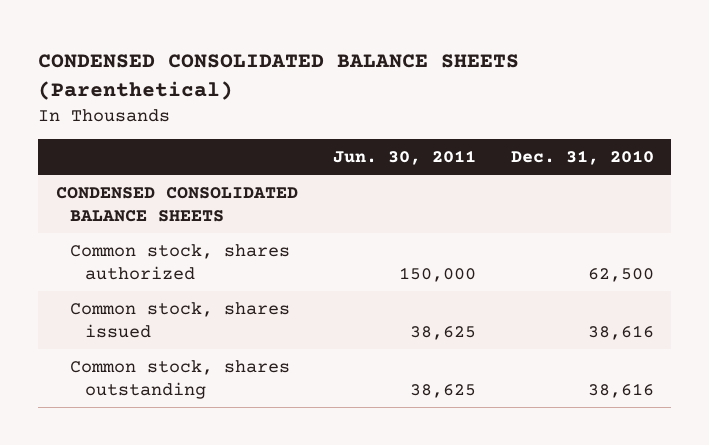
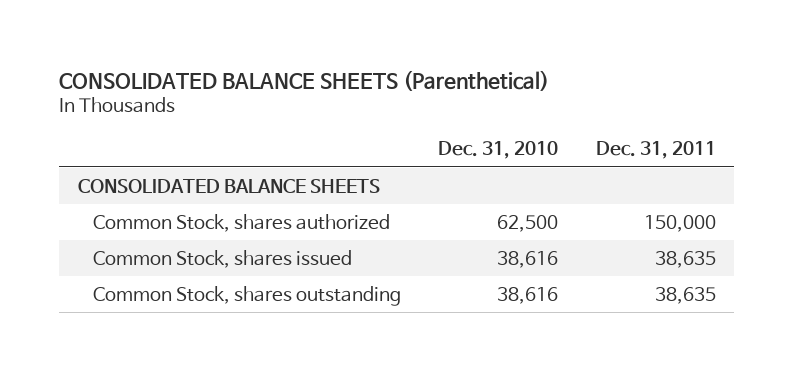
- CONDENSED CONSOLIDATED BALANCE SHEETS (Parenthetical)
+ CONSOLIDATED BALANCE SHEETS (Parenthetical)
- | Jun. 30, 2011 | Dec. 31, 2010
+ | Dec. 31, 2010 | Dec. 31, 2011
- CONDENSED CONSOLIDATED BALANCE SHEETS
- Common stock, shares authorized | 150,000 | 62,500
- Common stock, shares issued | 38,625 | 38,616
- Common stock, shares outstanding | 38,625 | 38,616
+ CONSOLIDATED BALANCE SHEETS
+ Common Stock, shares authorized | 62,500 | 150,000
+ Common Stock, shares issued | 38,616 | 38,635
+ Common Stock, shares outstanding | 38,616 | 38,635

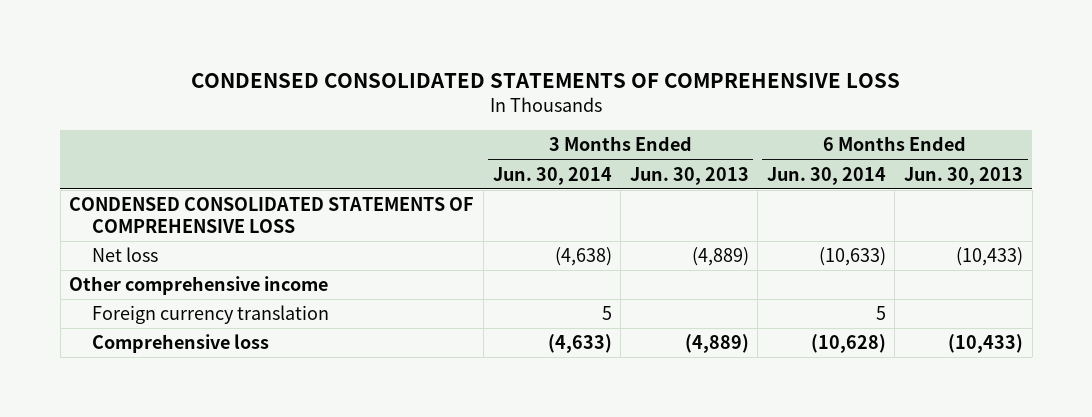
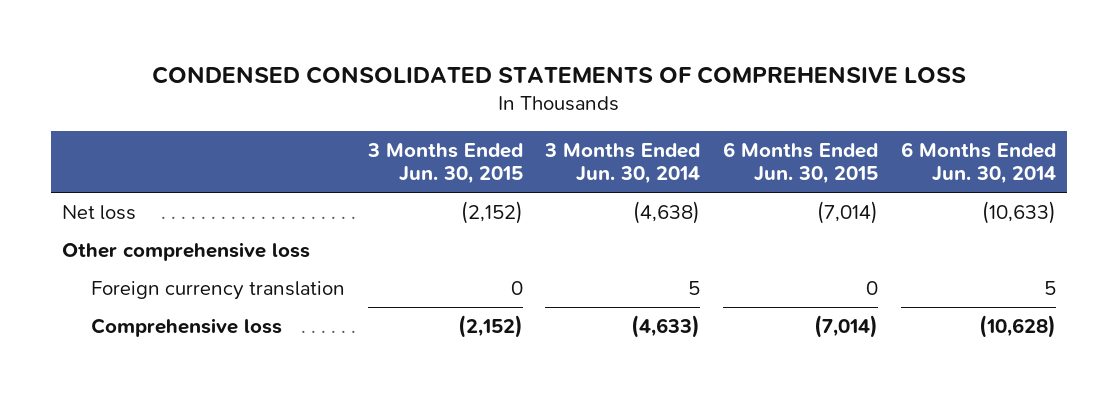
- | 3 Months Ended Jun. 30, 2014 | 3 Months Ended Jun. 30, 2013 | 6 Months Ended Jun. 30, 2014 | 6 Months Ended Jun. 30, 2013
+ | 3 Months Ended Jun. 30, 2015 | 3 Months Ended Jun. 30, 2014 | 6 Months Ended Jun. 30, 2015 | 6 Months Ended Jun. 30, 2014
- CONDENSED CONSOLIDATED STATEMENTS OF COMPREHENSIVE LOSS
- Other comprehensive income
+ Other comprehensive loss

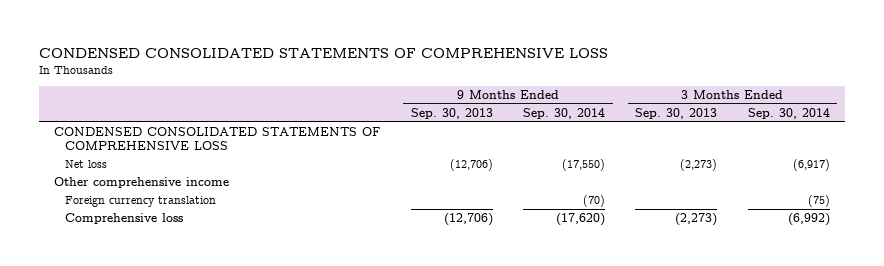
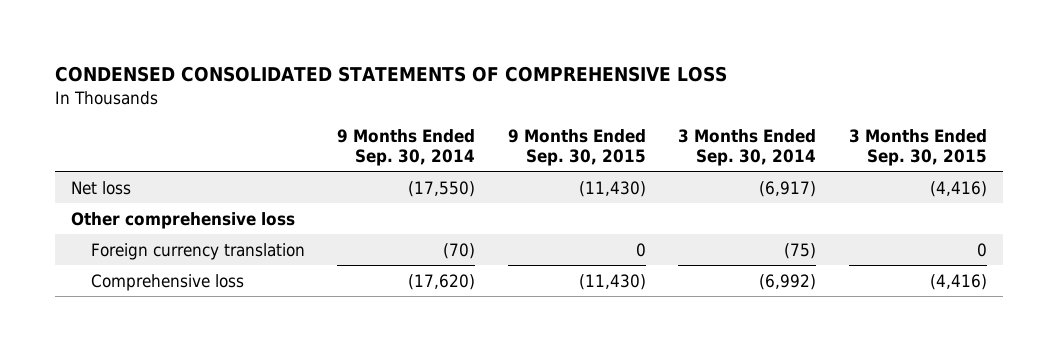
- | 9 Months Ended Sep. 30, 2013 | 9 Months Ended Sep. 30, 2014 | 3 Months Ended Sep. 30, 2013 | 3 Months Ended Sep. 30, 2014
+ | 9 Months Ended Sep. 30, 2014 | 9 Months Ended Sep. 30, 2015 | 3 Months Ended Sep. 30, 2014 | 3 Months Ended Sep. 30, 2015
- CONDENSED CONSOLIDATED STATEMENTS OF COMPREHENSIVE LOSS
- Other comprehensive income
+ Other comprehensive loss

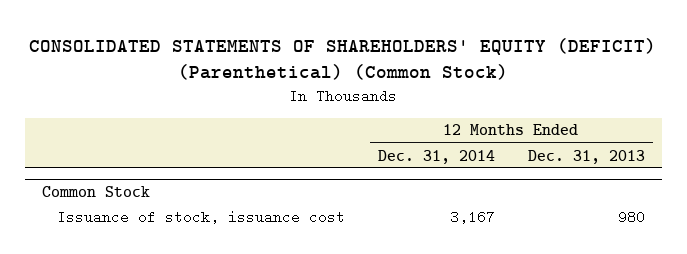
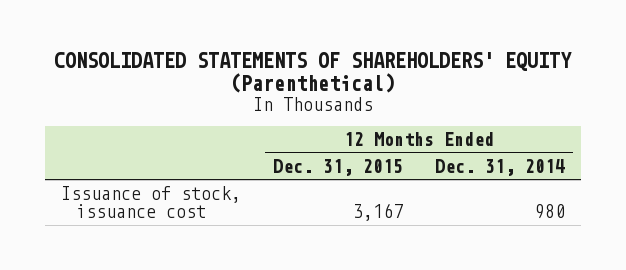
- CONSOLIDATED STATEMENTS OF SHAREHOLDERS' EQUITY (DEFICIT) (Parenthetical) (Common Stock)
+ CONSOLIDATED STATEMENTS OF SHAREHOLDERS' EQUITY (Parenthetical)
- | 12 Months Ended Dec. 31, 2014 | 12 Months Ended Dec. 31, 2013
+ | 12 Months Ended Dec. 31, 2015 | 12 Months Ended Dec. 31, 2014
- Common Stock
- Issuance of stock, issuance cost | 3,167 | 980
+ Issuance of stock, issuance cost | 3,167 | 980

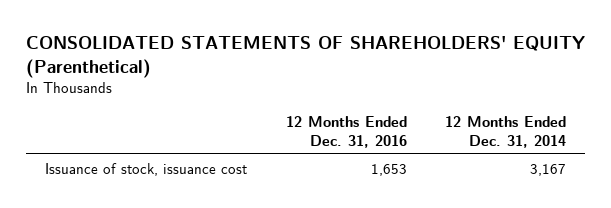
- | 12 Months Ended Dec. 31, 2015 | 12 Months Ended Dec. 31, 2014
+ | 12 Months Ended Dec. 31, 2016 | 12 Months Ended Dec. 31, 2014
- Issuance of stock, issuance cost | 3,167 | 980
+ Issuance of stock, issuance cost | 1,653 | 3,167

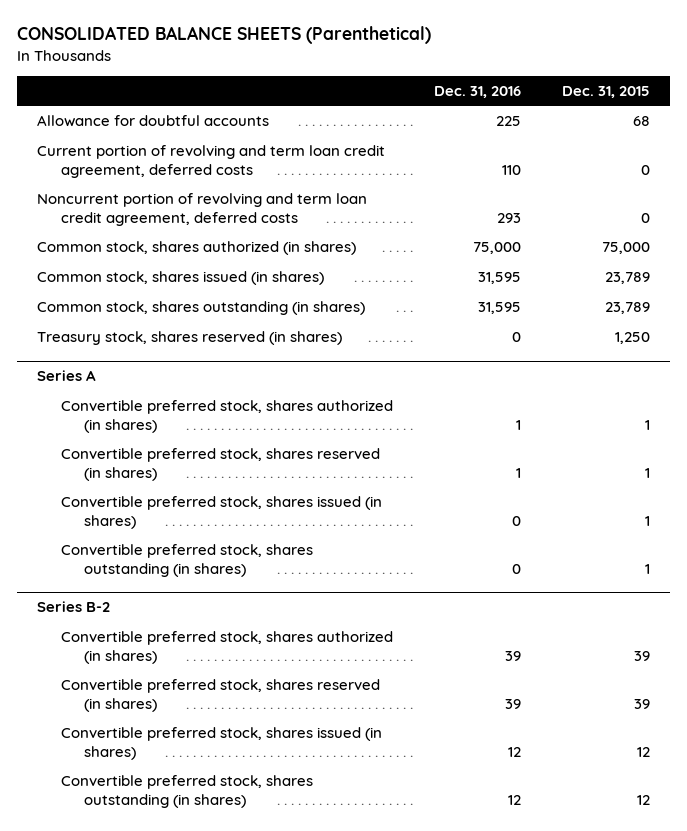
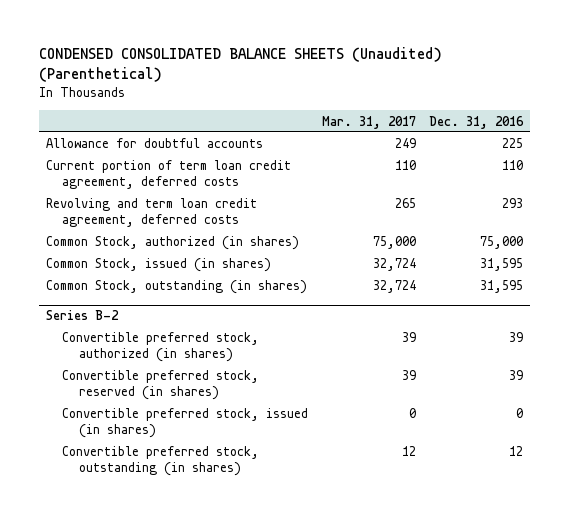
- CONSOLIDATED BALANCE SHEETS (Parenthetical)
+ CONDENSED CONSOLIDATED BALANCE SHEETS (Unaudited) (Parenthetical)
- | Dec. 31, 2016 | Dec. 31, 2015
+ | Mar. 31, 2017 | Dec. 31, 2016
- Current portion of revolving and term loan credit agreement, deferred costs | 110 | 0
- Noncurrent portion of revolving and term loan credit agreement, deferred costs | 293 | 0
- Common stock, shares authorized (in shares) | 75,000 | 75,000
- Common stock, shares issued (in shares) | 31,595 | 23,789
- Common stock, shares outstanding (in shares) | 31,595 | 23,789
- Treasury stock, shares reserved (in shares) | 0 | 1,250
- Series A
- Convertible preferred stock, shares authorized (in shares) | 1 | 1
- Convertible preferred stock, shares reserved (in shares) | 1 | 1
- Convertible preferred stock, shares issued (in shares) | 0 | 1
- Convertible preferred stock, shares outstanding (in shares) | 0 | 1
+ Current portion of term loan credit agreement, deferred costs | 110 | 110
+ Revolving and term loan credit agreement, deferred costs | 265 | 293
+ Common Stock, authorized (in shares) | 75,000 | 75,000
+ Common Stock, issued (in shares) | 32,724 | 31,595
+ Common Stock, outstanding (in shares) | 32,724 | 31,595
@ Series B-2
- Convertible preferred stock, shares authorized (in shares) | 39 | 39
- Convertible preferred stock, shares reserved (in shares) | 39 | 39
- Convertible preferred stock, shares issued (in shares) | 12 | 12
- Convertible preferred stock, shares outstanding (in shares) | 12 | 12
+ Convertible preferred stock, authorized (in shares) | 39 | 39
+ Convertible preferred stock, reserved (in shares) | 39 | 39
+ Convertible preferred stock, issued (in shares) | 0 | 0
+ Convertible preferred stock, outstanding (in shares) | 12 | 12

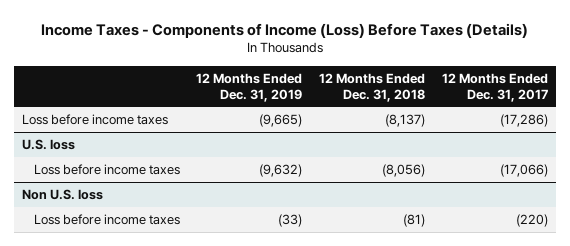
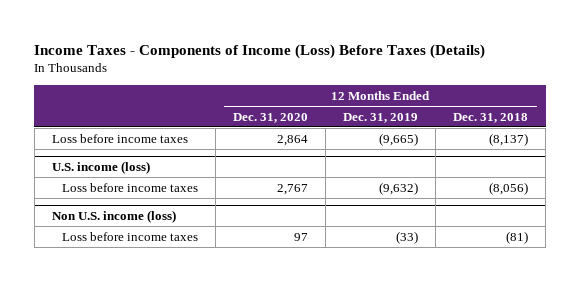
- | 12 Months Ended Dec. 31, 2019 | 12 Months Ended Dec. 31, 2018 | 12 Months Ended Dec. 31, 2017
+ | 12 Months Ended Dec. 31, 2020 | 12 Months Ended Dec. 31, 2019 | 12 Months Ended Dec. 31, 2018
- U.S. loss
+ U.S. income (loss)
- Non U.S. loss
+ Non U.S. income (loss)

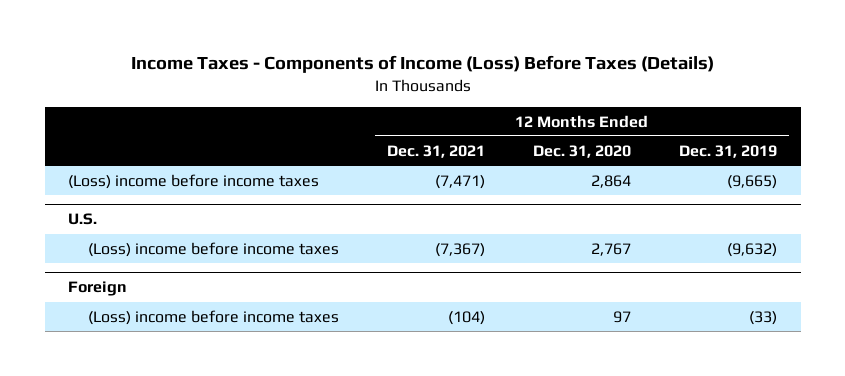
- | 12 Months Ended Dec. 31, 2020 | 12 Months Ended Dec. 31, 2019 | 12 Months Ended Dec. 31, 2018
+ | 12 Months Ended Dec. 31, 2021 | 12 Months Ended Dec. 31, 2020 | 12 Months Ended Dec. 31, 2019
- Loss before income taxes | 2,864 | (9,665) | (8,137)
- U.S. income (loss)
- Loss before income taxes | 2,767 | (9,632) | (8,056)
- Non U.S. income (loss)
- Loss before income taxes | 97 | (33) | (81)
+ (Loss) income before income taxes | (7,471) | 2,864 | (9,665)
+ U.S.
+ (Loss) income before income taxes | (7,367) | 2,767 | (9,632)
+ Foreign
+ (Loss) income before income taxes | (104) | 97 | (33)

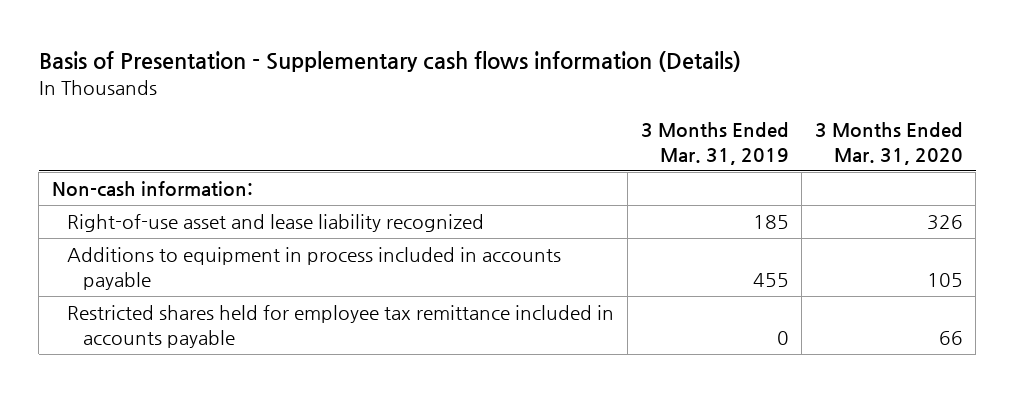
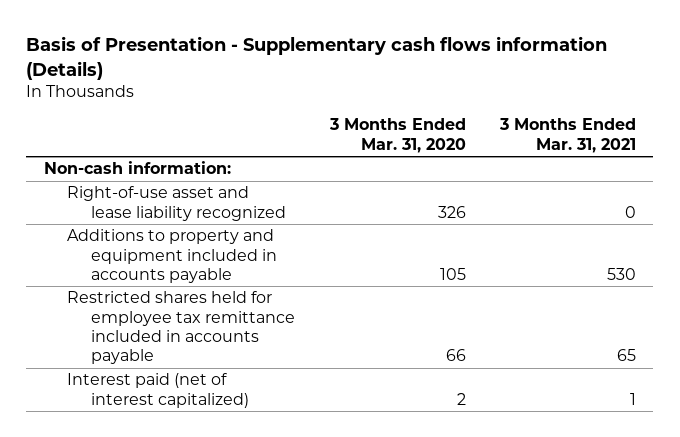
- | 3 Months Ended Mar. 31, 2019 | 3 Months Ended Mar. 31, 2020
+ | 3 Months Ended Mar. 31, 2020 | 3 Months Ended Mar. 31, 2021
- Additions to equipment in process included in accounts payable | 455 | 105
+ Additions to property and equipment included in accounts payable | 105 | 530
+ Interest paid (net of interest capitalized) | 2 | 1

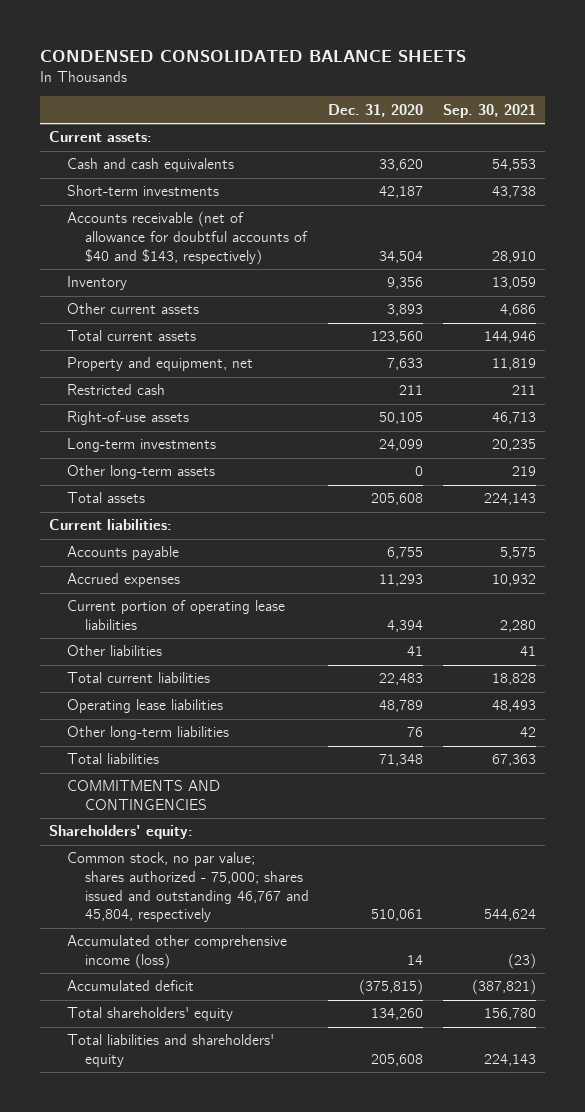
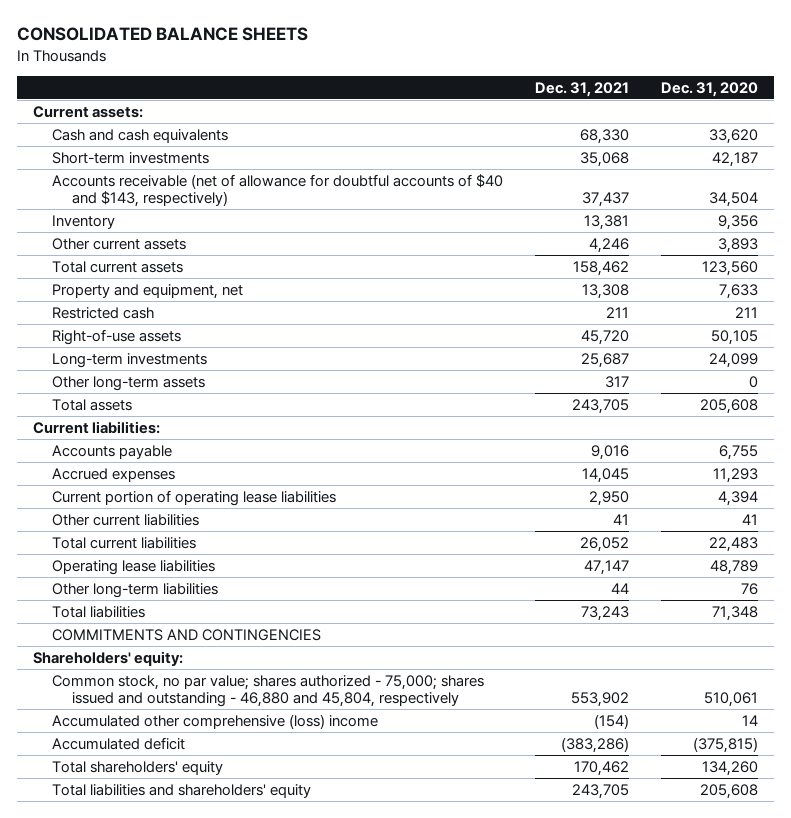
- CONDENSED CONSOLIDATED BALANCE SHEETS
+ CONSOLIDATED BALANCE SHEETS
- | Dec. 31, 2020 | Sep. 30, 2021
+ | Dec. 31, 2021 | Dec. 31, 2020
- Other liabilities | 41 | 41
+ Other current liabilities | 41 | 41
- Common stock, no par value; shares authorized - 75,000; shares issued and outstanding 46,767 and 45,804, respectively | 510,061 | 544,624
- Accumulated other comprehensive income (loss) | 14 | (23)
+ Common stock, no par value; shares authorized - 75,000; shares issued and outstanding - 46,880 and 45,804, respectively | 553,902 | 510,061
+ Accumulated other comprehensive (loss) income | (154) | 14

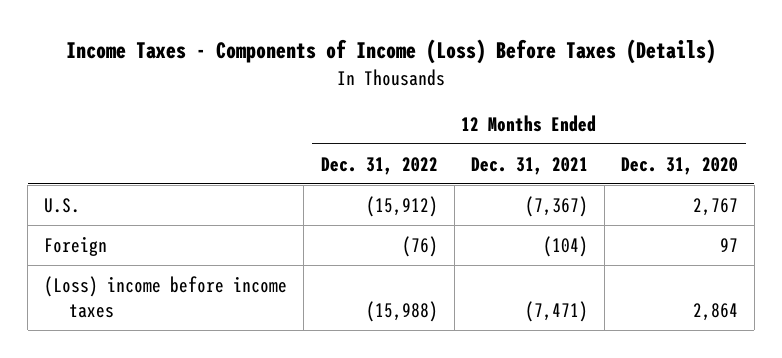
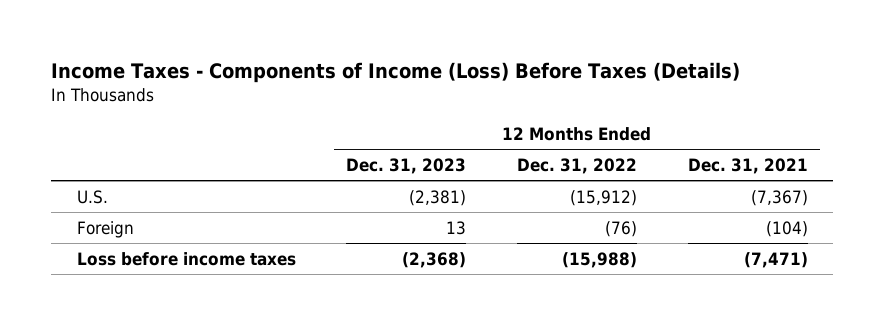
- | 12 Months Ended Dec. 31, 2022 | 12 Months Ended Dec. 31, 2021 | 12 Months Ended Dec. 31, 2020
+ | 12 Months Ended Dec. 31, 2023 | 12 Months Ended Dec. 31, 2022 | 12 Months Ended Dec. 31, 2021
- (Loss) income before income taxes | (15,988) | (7,471) | 2,864
+ Loss before income taxes | (2,368) | (15,988) | (7,471)

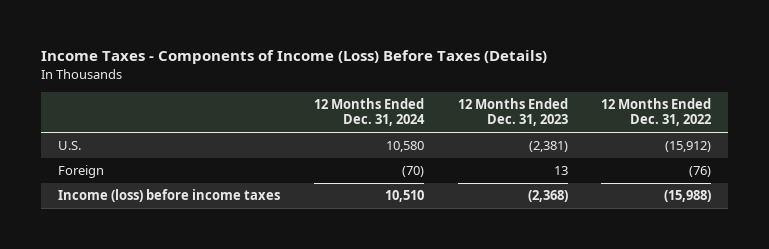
- | 12 Months Ended Dec. 31, 2023 | 12 Months Ended Dec. 31, 2022 | 12 Months Ended Dec. 31, 2021
+ | 12 Months Ended Dec. 31, 2024 | 12 Months Ended Dec. 31, 2023 | 12 Months Ended Dec. 31, 2022
- Loss before income taxes | (2,368) | (15,988) | (7,471)
+ Income (loss) before income taxes | 10,510 | (2,368) | (15,988)

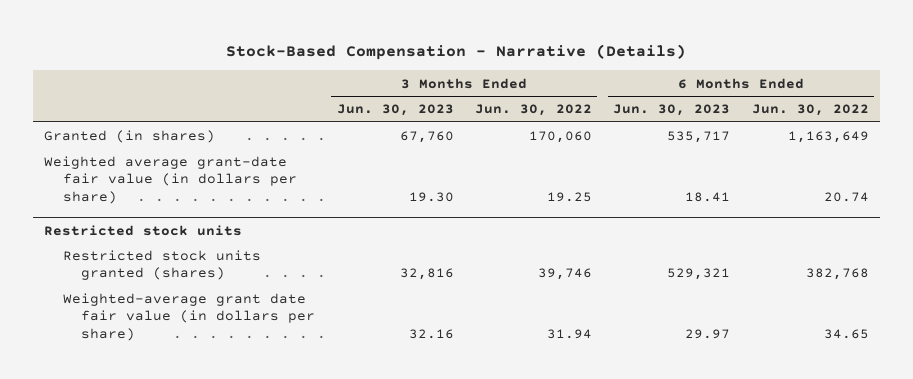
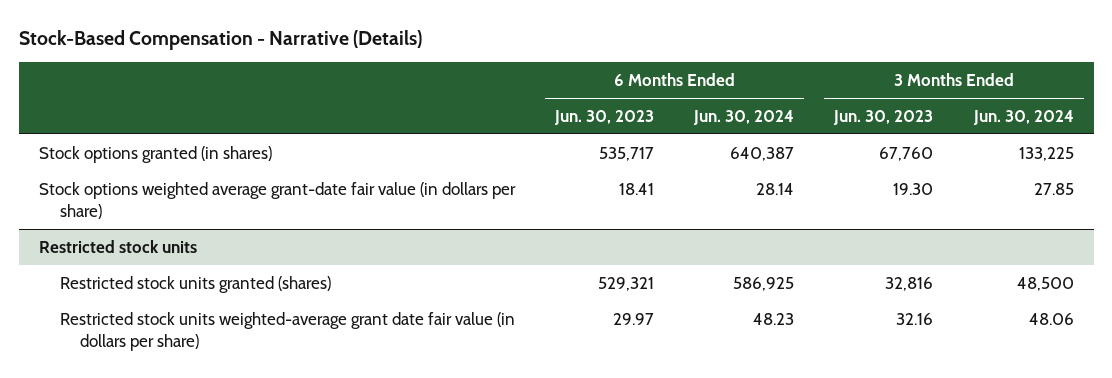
- | 3 Months Ended Jun. 30, 2023 | 3 Months Ended Jun. 30, 2022 | 6 Months Ended Jun. 30, 2023 | 6 Months Ended Jun. 30, 2022
+ | 6 Months Ended Jun. 30, 2023 | 6 Months Ended Jun. 30, 2024 | 3 Months Ended Jun. 30, 2023 | 3 Months Ended Jun. 30, 2024
- Granted (in shares) | 67,760 | 170,060 | 535,717 | 1,163,649
- Weighted average grant-date fair value (in dollars per share) | 19.30 | 19.25 | 18.41 | 20.74
+ Stock options granted (in shares) | 535,717 | 640,387 | 67,760 | 133,225
+ Stock options weighted average grant-date fair value (in dollars per share) | 18.41 | 28.14 | 19.30 | 27.85
@ Restricted stock units
- Weighted-average grant date fair value (in dollars per share) | 32.16 | 31.94 | 29.97 | 34.65
+ Restricted stock units weighted-average grant date fair value (in dollars per share) | 29.97 | 48.23 | 32.16 | 48.06

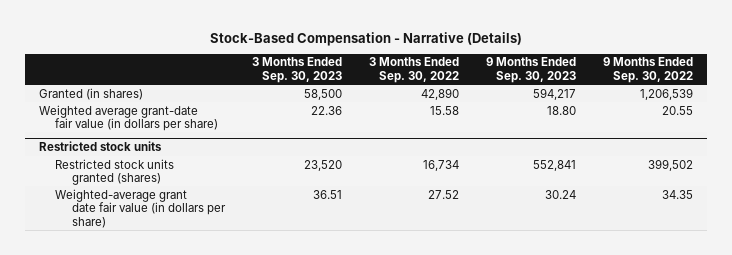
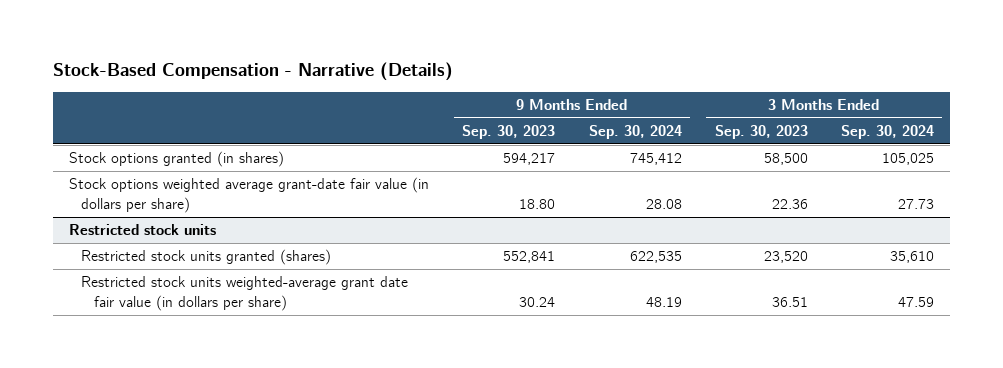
- | 3 Months Ended Sep. 30, 2023 | 3 Months Ended Sep. 30, 2022 | 9 Months Ended Sep. 30, 2023 | 9 Months Ended Sep. 30, 2022
+ | 9 Months Ended Sep. 30, 2023 | 9 Months Ended Sep. 30, 2024 | 3 Months Ended Sep. 30, 2023 | 3 Months Ended Sep. 30, 2024
- Granted (in shares) | 58,500 | 42,890 | 594,217 | 1,206,539
- Weighted average grant-date fair value (in dollars per share) | 22.36 | 15.58 | 18.80 | 20.55
+ Stock options granted (in shares) | 594,217 | 745,412 | 58,500 | 105,025
+ Stock options weighted average grant-date fair value (in dollars per share) | 18.80 | 28.08 | 22.36 | 27.73
@ Restricted stock units
- Weighted-average grant date fair value (in dollars per share) | 36.51 | 27.52 | 30.24 | 34.35
+ Restricted stock units weighted-average grant date fair value (in dollars per share) | 30.24 | 48.19 | 36.51 | 47.59

